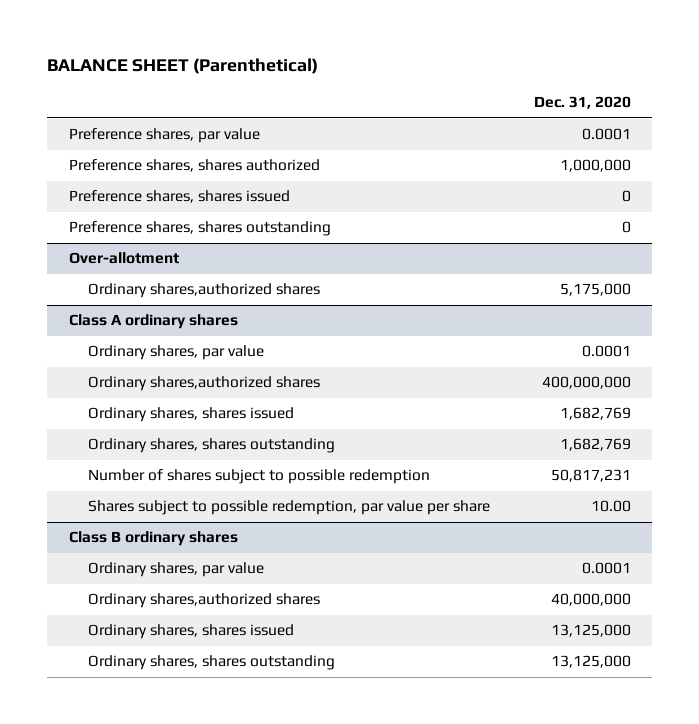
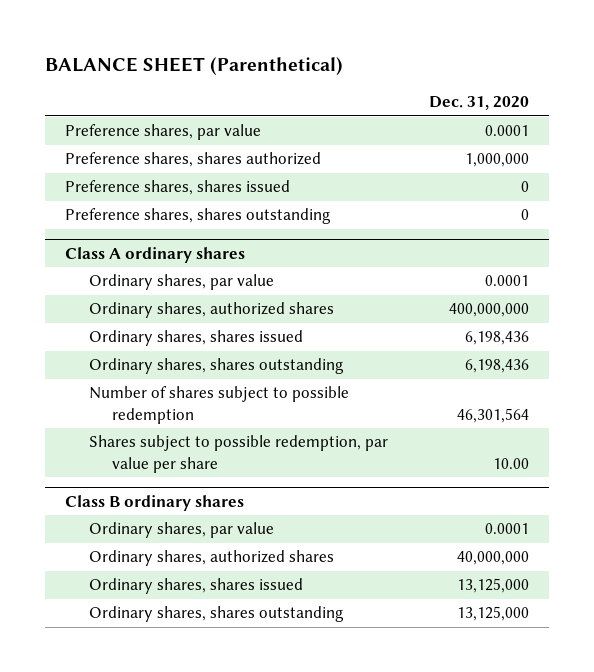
- Over-allotment
- Ordinary shares,authorized shares | 5,175,000
@ Class A ordinary shares
- Ordinary shares,authorized shares | 400,000,000
- Ordinary shares, shares issued | 1,682,769
- Ordinary shares, shares outstanding | 1,682,769
- Number of shares subject to possible redemption | 50,817,231
+ Ordinary shares, authorized shares | 400,000,000
+ Ordinary shares, shares issued | 6,198,436
+ Ordinary shares, shares outstanding | 6,198,436
+ Number of shares subject to possible redemption | 46,301,564
@ Class B ordinary shares
- Ordinary shares,authorized shares | 40,000,000
+ Ordinary shares, authorized shares | 40,000,000

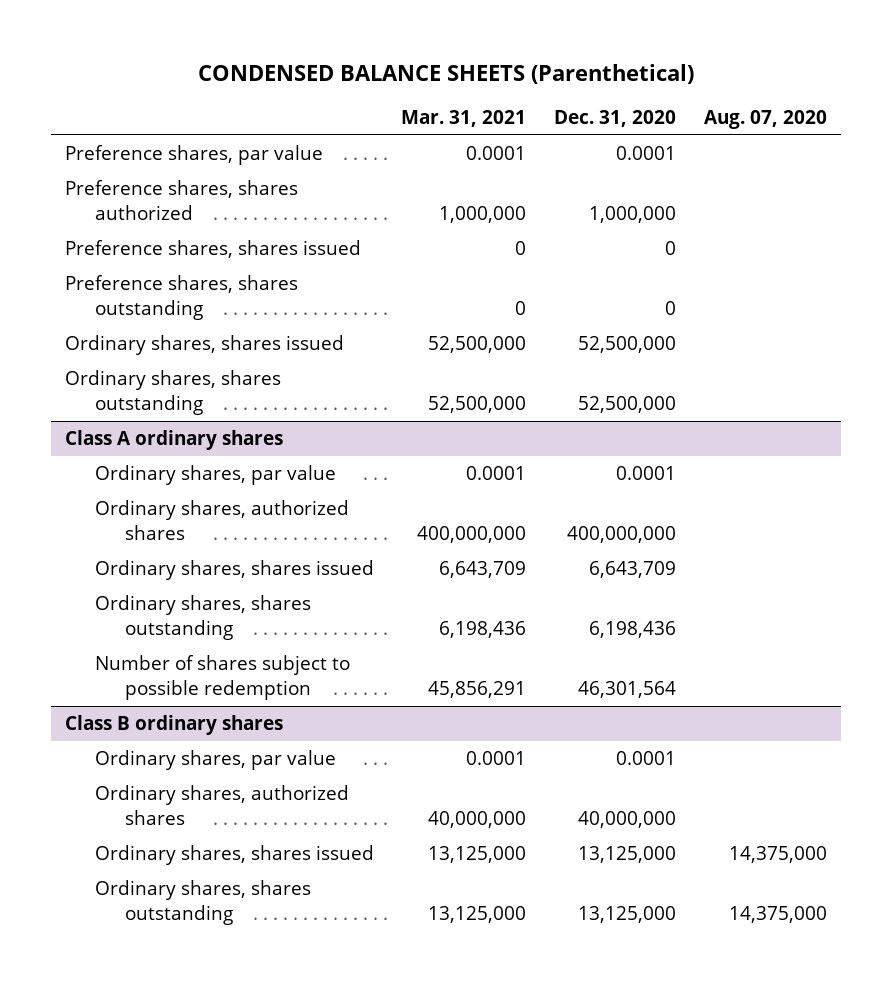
- BALANCE SHEET (Parenthetical)
+ CONDENSED BALANCE SHEETS (Parenthetical)
- | Dec. 31, 2020
+ | Mar. 31, 2021 | Dec. 31, 2020 | Aug. 07, 2020
+ Ordinary shares, shares issued | 52,500,000 | 52,500,000 |
+ Ordinary shares, shares outstanding | 52,500,000 | 52,500,000 |
@ Class A ordinary shares
- Ordinary shares, shares issued | 6,198,436
+ Ordinary shares, shares issued | 6,643,709 | 6,643,709 |
- Shares subject to possible redemption, par value per share | 10.00

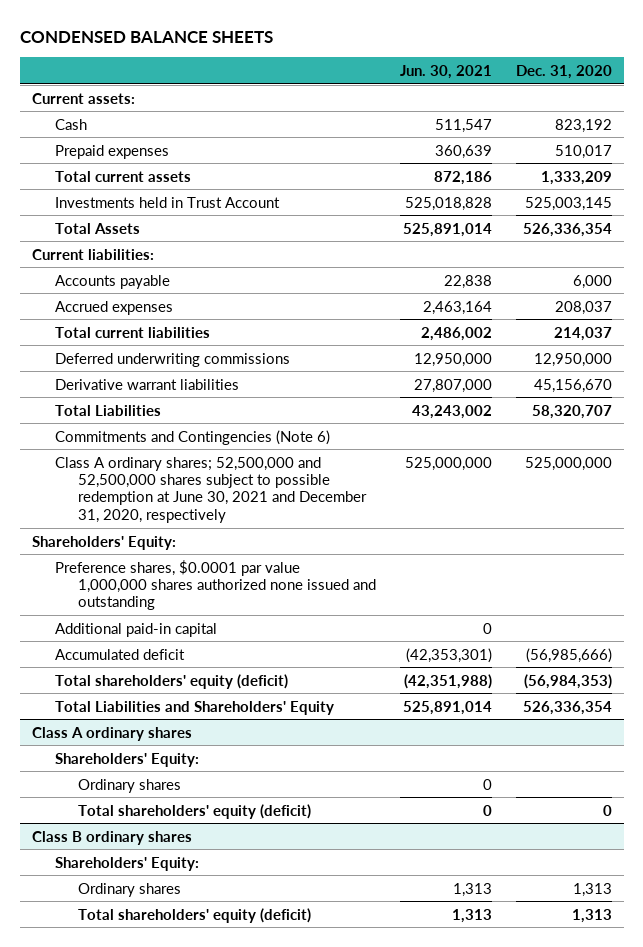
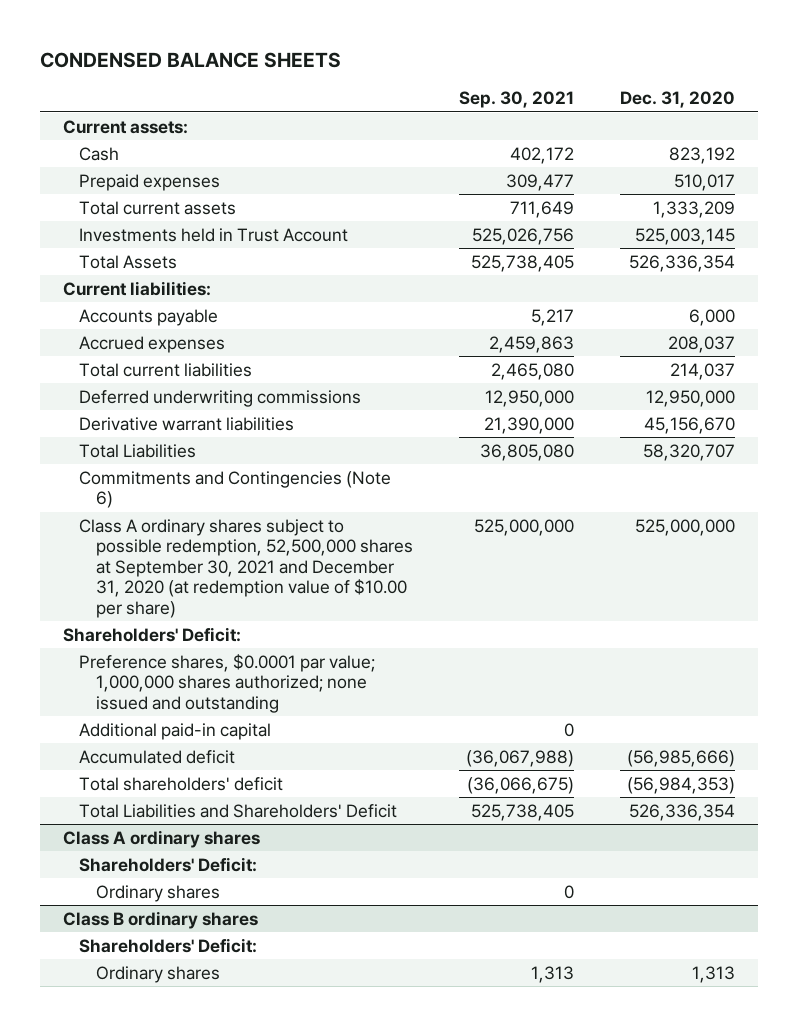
- | Jun. 30, 2021 | Dec. 31, 2020
+ | Sep. 30, 2021 | Dec. 31, 2020
- Class A ordinary shares; 52,500,000 and 52,500,000 shares subject to possible redemption at June 30, 2021 and December 31, 2020, respectively | 525,000,000 | 525,000,000
- Shareholders' Equity:
- Preference shares, $0.0001 par value 1,000,000 shares authorized none issued and outstanding
+ Class A ordinary shares subject to possible redemption, 52,500,000 shares at September 30, 2021 and December 31, 2020 (at redemption value of $10.00 per share) | 525,000,000 | 525,000,000
+ Shareholders' Deficit:
+ Preference shares, $0.0001 par value; 1,000,000 shares authorized; none issued and outstanding
- Total shareholders' equity (deficit) | (42,351,988) | (56,984,353)
- Total Liabilities and Shareholders' Equity | 525,891,014 | 526,336,354
+ Total shareholders' deficit | (36,066,675) | (56,984,353)
+ Total Liabilities and Shareholders' Deficit | 525,738,405 | 526,336,354
@ Class A ordinary shares
- Shareholders' Equity:
+ Shareholders' Deficit:
- Total shareholders' equity (deficit) | 0 | 0
@ Class B ordinary shares
- Shareholders' Equity:
+ Shareholders' Deficit:
- Total shareholders' equity (deficit) | 1,313 | 1,313

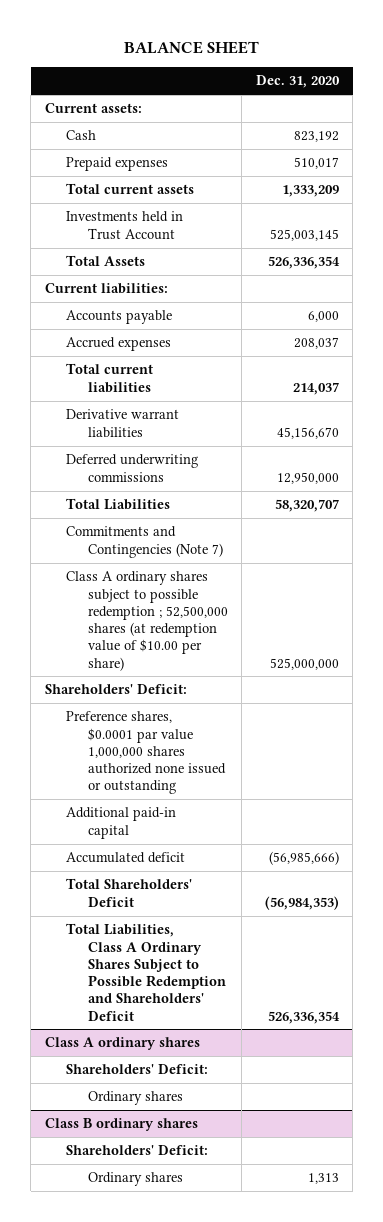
- CONDENSED BALANCE SHEETS
+ BALANCE SHEET
- | Sep. 30, 2021 | Dec. 31, 2020
+ | Dec. 31, 2020
moved down: Deferred underwriting commissions | 12,950,000
- Commitments and Contingencies (Note 6)
- Class A ordinary shares subject to possible redemption, 52,500,000 shares at September 30, 2021 and December 31, 2020 (at redemption value of $10.00 per share) | 525,000,000 | 525,000,000
+ Commitments and Contingencies (Note 7)
+ Class A ordinary shares subject to possible redemption ; 52,500,000 shares (at redemption value of $10.00 per share) | 525,000,000
- Preference shares, $0.0001 par value; 1,000,000 shares authorized; none issued and outstanding
+ Preference shares, $0.0001 par value 1,000,000 shares authorized none issued or outstanding
- Total shareholders' deficit | (36,066,675) | (56,984,353)
- Total Liabilities and Shareholders' Deficit | 525,738,405 | 526,336,354
+ Total Shareholders' Deficit | (56,984,353)
+ Total Liabilities, Class A Ordinary Shares Subject to Possible Redemption and Shareholders' Deficit | 526,336,354

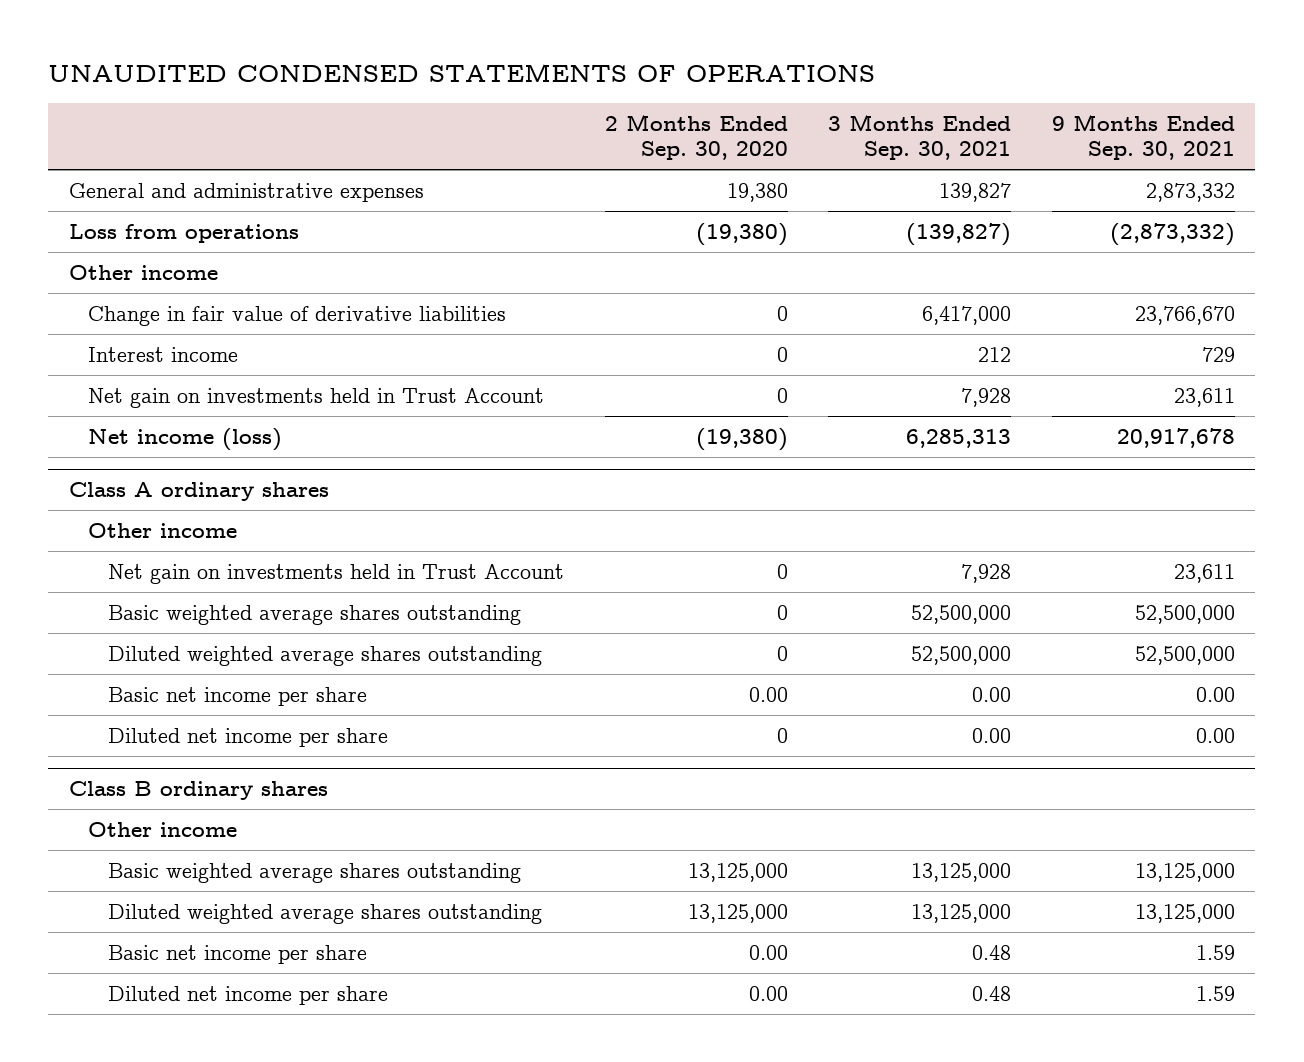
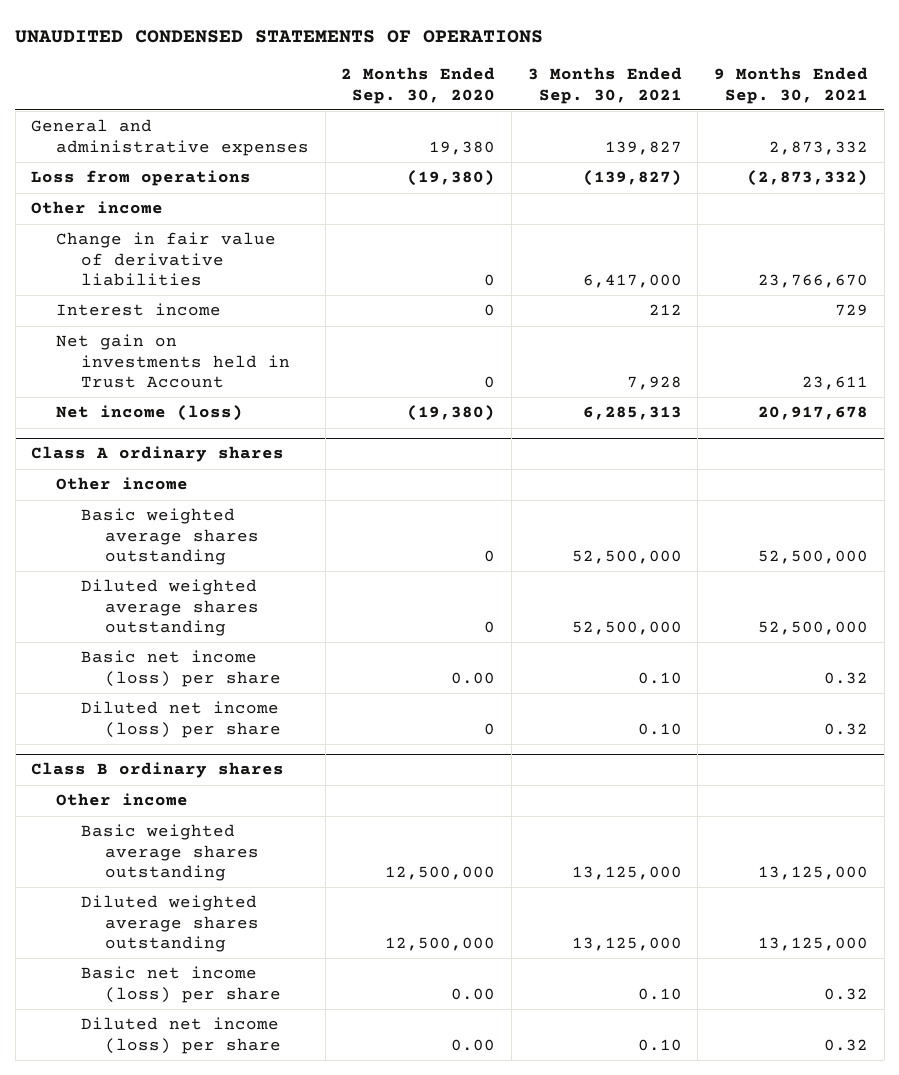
@ Class A ordinary shares
- Net gain on investments held in Trust Account | 0 | 7,928 | 23,611
- Basic net income per share | 0.00 | 0.00 | 0.00
- Diluted net income per share | 0 | 0.00 | 0.00
+ Basic net income (loss) per share | 0.00 | 0.10 | 0.32
+ Diluted net income (loss) per share | 0 | 0.10 | 0.32
@ Class B ordinary shares
- Basic weighted average shares outstanding | 13,125,000 | 13,125,000 | 13,125,000
- Diluted weighted average shares outstanding | 13,125,000 | 13,125,000 | 13,125,000
- Basic net income per share | 0.00 | 0.48 | 1.59
- Diluted net income per share | 0.00 | 0.48 | 1.59
+ Basic weighted average shares outstanding | 12,500,000 | 13,125,000 | 13,125,000
+ Diluted weighted average shares outstanding | 12,500,000 | 13,125,000 | 13,125,000
+ Basic net income (loss) per share | 0.00 | 0.10 | 0.32
+ Diluted net income (loss) per share | 0.00 | 0.10 | 0.32

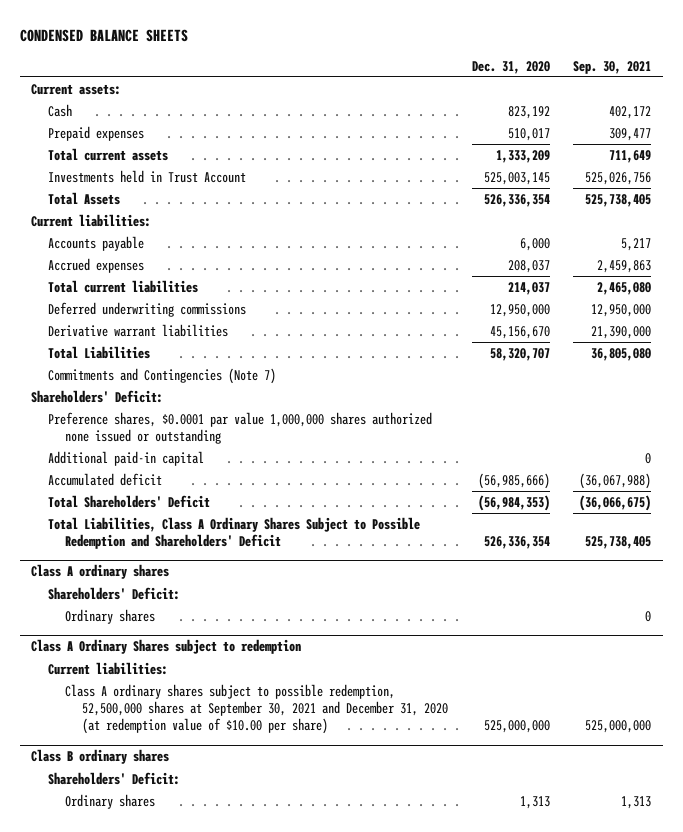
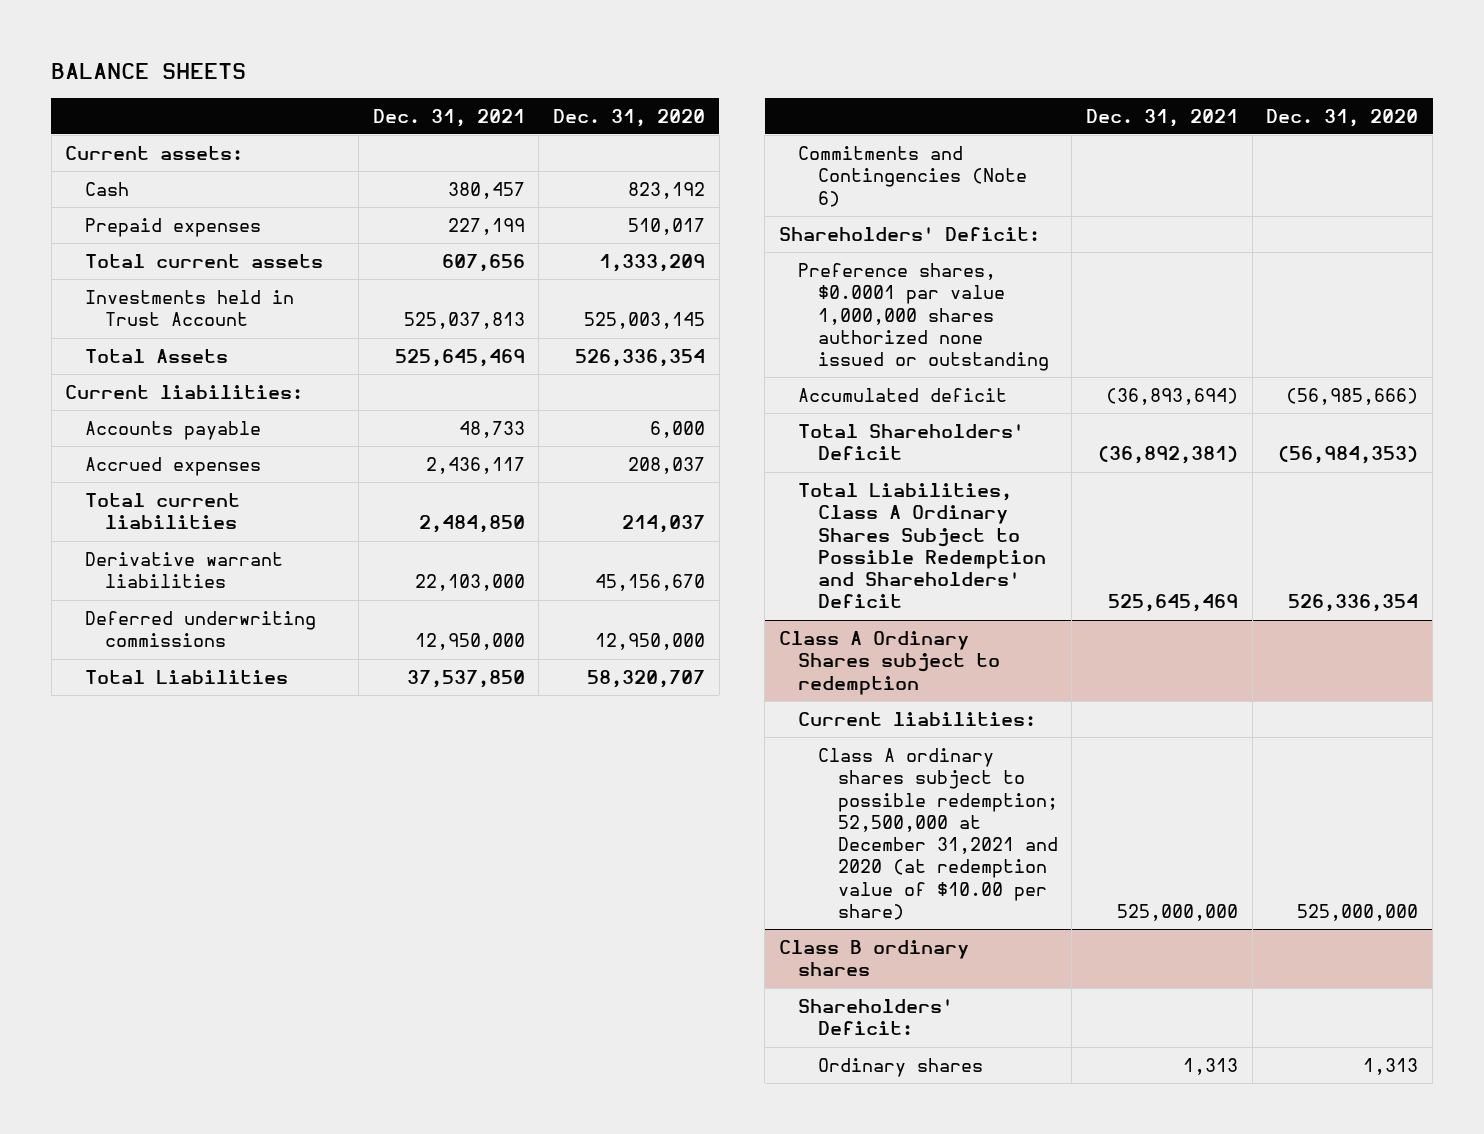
- CONDENSED BALANCE SHEETS
+ BALANCE SHEETS
- | Dec. 31, 2020 | Sep. 30, 2021
+ | Dec. 31, 2021 | Dec. 31, 2020
moved down: Deferred underwriting commissions | 12,950,000 | 12,950,000
- Commitments and Contingencies (Note 7)
+ Commitments and Contingencies (Note 6)
- Additional paid-in capital | | 0
- Class A ordinary shares
- Shareholders' Deficit:
- Ordinary shares | | 0
@ Class A Ordinary Shares subject to redemption
- Class A ordinary shares subject to possible redemption, 52,500,000 shares at September 30, 2021 and December 31, 2020 (at redemption value of $10.00 per share) | 525,000,000 | 525,000,000
+ Class A ordinary shares subject to possible redemption; 52,500,000 at December 31,2021 and 2020 (at redemption value of $10.00 per share) | 525,000,000 | 525,000,000

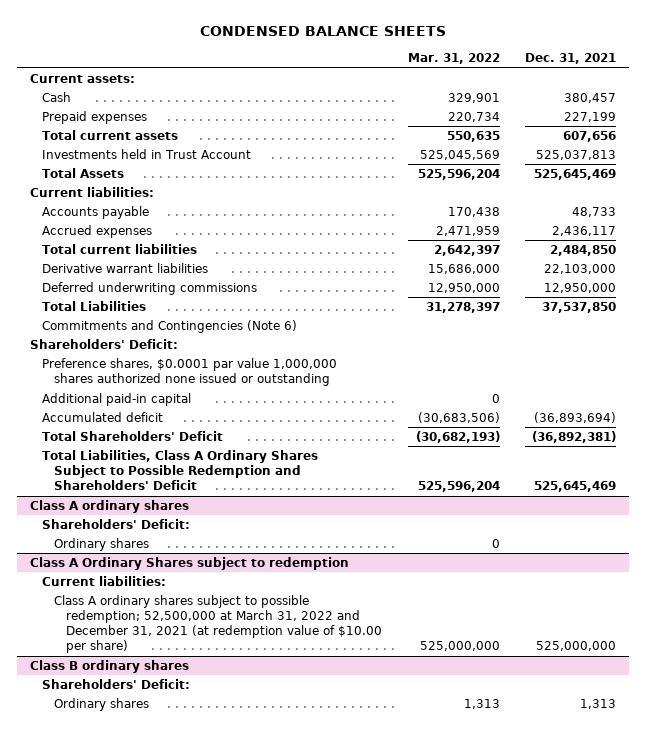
- BALANCE SHEETS
+ CONDENSED BALANCE SHEETS
- | Dec. 31, 2021 | Dec. 31, 2020
+ | Mar. 31, 2022 | Dec. 31, 2021
+ Additional paid-in capital | 0 |
+ Class A ordinary shares
+ Shareholders' Deficit:
+ Ordinary shares | 0 |
@ Class A Ordinary Shares subject to redemption
- Class A ordinary shares subject to possible redemption; 52,500,000 at December 31,2021 and 2020 (at redemption value of $10.00 per share) | 525,000,000 | 525,000,000
+ Class A ordinary shares subject to possible redemption; 52,500,000 at March 31, 2022 and December 31, 2021 (at redemption value of $10.00 per share) | 525,000,000 | 525,000,000

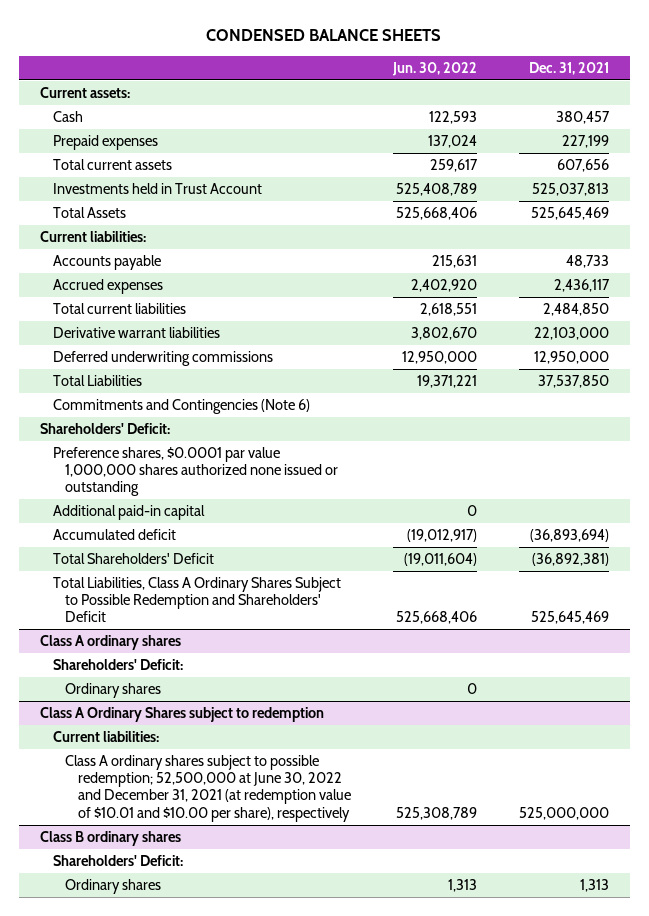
- | Mar. 31, 2022 | Dec. 31, 2021
+ | Jun. 30, 2022 | Dec. 31, 2021
@ Class A Ordinary Shares subject to redemption
- Class A ordinary shares subject to possible redemption; 52,500,000 at March 31, 2022 and December 31, 2021 (at redemption value of $10.00 per share) | 525,000,000 | 525,000,000
+ Class A ordinary shares subject to possible redemption; 52,500,000 at June 30, 2022 and December 31, 2021 (at redemption value of $10.01 and $10.00 per share), respectively | 525,308,789 | 525,000,000

